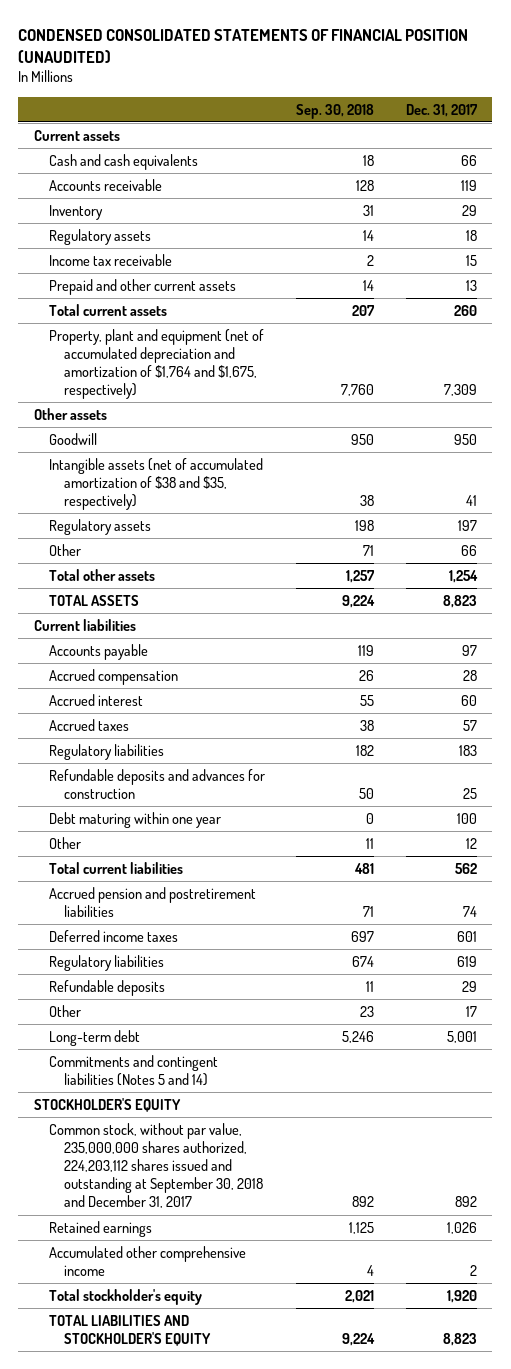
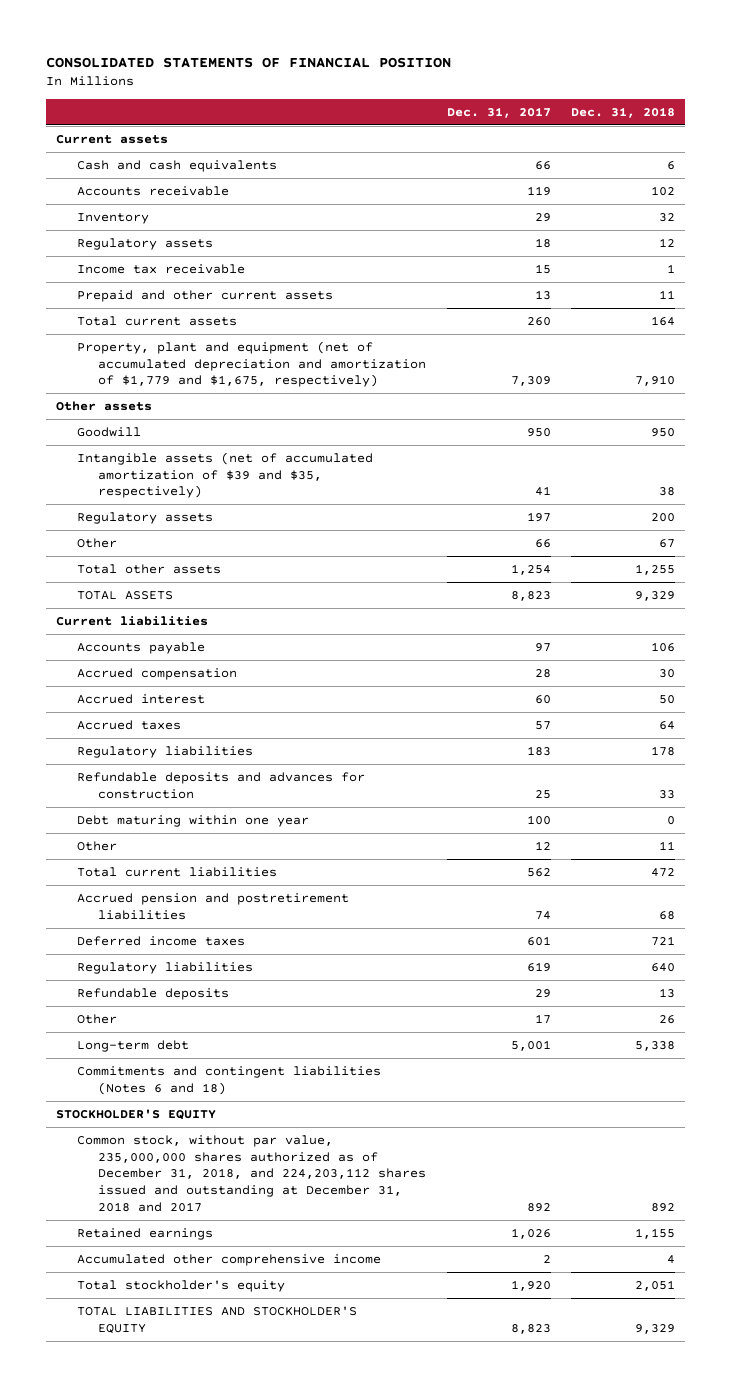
- CONDENSED CONSOLIDATED STATEMENTS OF FINANCIAL POSITION (UNAUDITED)
+ CONSOLIDATED STATEMENTS OF FINANCIAL POSITION
- | Sep. 30, 2018 | Dec. 31, 2017
+ | Dec. 31, 2017 | Dec. 31, 2018
- Property, plant and equipment (net of accumulated depreciation and amortization of $1,764 and $1,675, respectively) | 7,760 | 7,309
+ Property, plant and equipment (net of accumulated depreciation and amortization of $1,779 and $1,675, respectively) | 7,309 | 7,910
- Intangible assets (net of accumulated amortization of $38 and $35, respectively) | 38 | 41
+ Intangible assets (net of accumulated amortization of $39 and $35, respectively) | 41 | 38
- Commitments and contingent liabilities (Notes 5 and 14)
+ Commitments and contingent liabilities (Notes 6 and 18)
- Common stock, without par value, 235,000,000 shares authorized, 224,203,112 shares issued and outstanding at September 30, 2018 and December 31, 2017 | 892 | 892
+ Common stock, without par value, 235,000,000 shares authorized as of December 31, 2018, and 224,203,112 shares issued and outstanding at December 31, 2018 and 2017 | 892 | 892

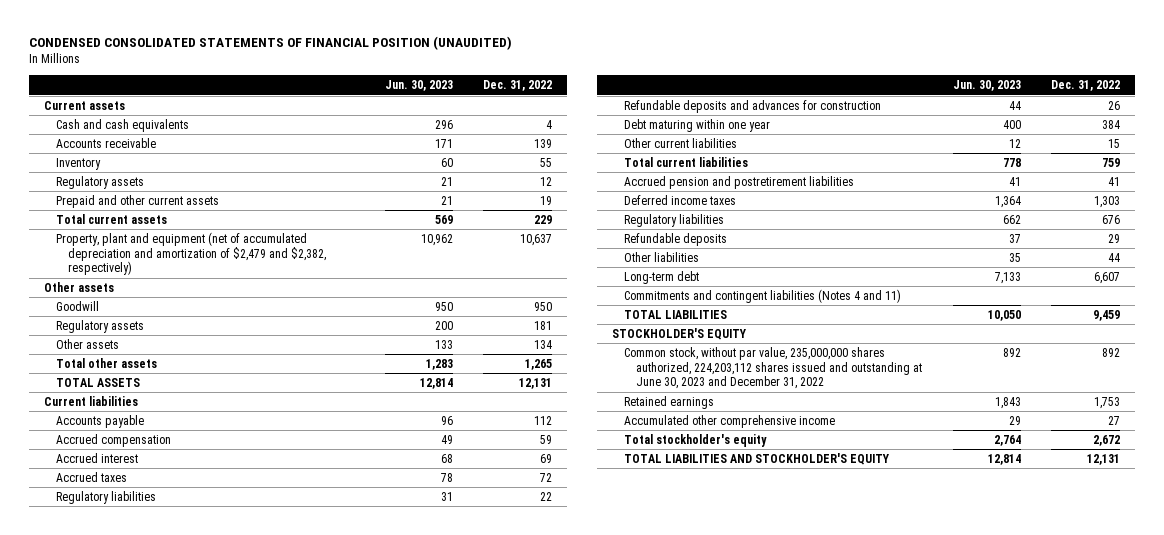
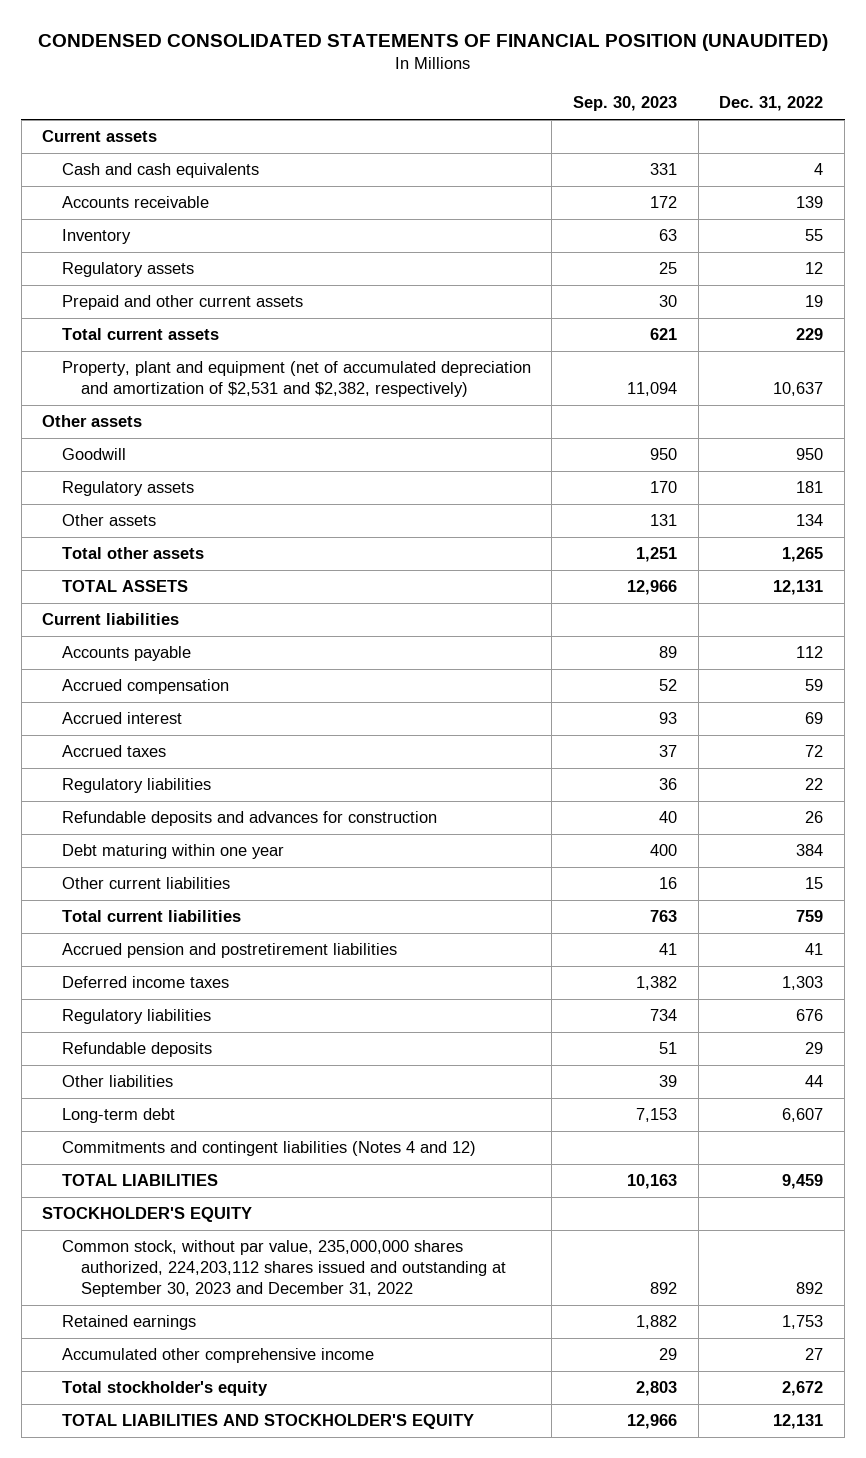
- | Jun. 30, 2023 | Dec. 31, 2022
+ | Sep. 30, 2023 | Dec. 31, 2022
- Property, plant and equipment (net of accumulated depreciation and amortization of $2,479 and $2,382, respectively) | 10,962 | 10,637
+ Property, plant and equipment (net of accumulated depreciation and amortization of $2,531 and $2,382, respectively) | 11,094 | 10,637
- Commitments and contingent liabilities (Notes 4 and 11)
+ Commitments and contingent liabilities (Notes 4 and 12)
- Common stock, without par value, 235,000,000 shares authorized, 224,203,112 shares issued and outstanding at June 30, 2023 and December 31, 2022 | 892 | 892
+ Common stock, without par value, 235,000,000 shares authorized, 224,203,112 shares issued and outstanding at September 30, 2023 and December 31, 2022 | 892 | 892

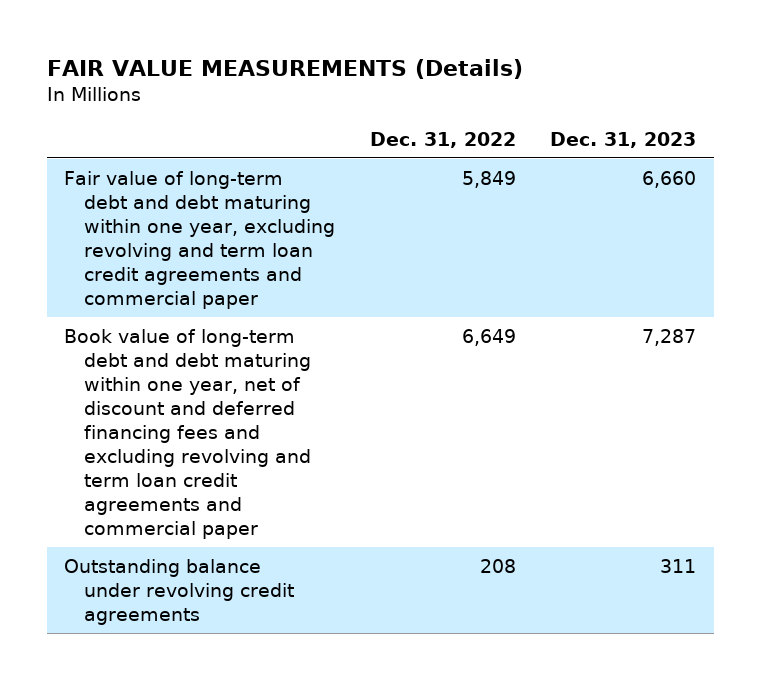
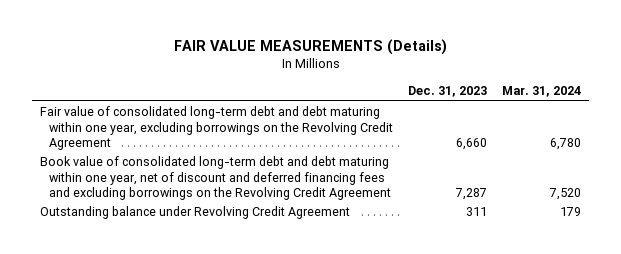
- | Dec. 31, 2022 | Dec. 31, 2023
+ | Dec. 31, 2023 | Mar. 31, 2024
- Fair value of long-term debt and debt maturing within one year, excluding revolving and term loan credit agreements and commercial paper | 5,849 | 6,660
- Book value of long-term debt and debt maturing within one year, net of discount and deferred financing fees and excluding revolving and term loan credit agreements and commercial paper | 6,649 | 7,287
- Outstanding balance under revolving credit agreements | 208 | 311
+ Fair value of consolidated long-term debt and debt maturing within one year, excluding borrowings on the Revolving Credit Agreement | 6,660 | 6,780
+ Book value of consolidated long-term debt and debt maturing within one year, net of discount and deferred financing fees and excluding borrowings on the Revolving Credit Agreement | 7,287 | 7,520
+ Outstanding balance under Revolving Credit Agreement | 311 | 179

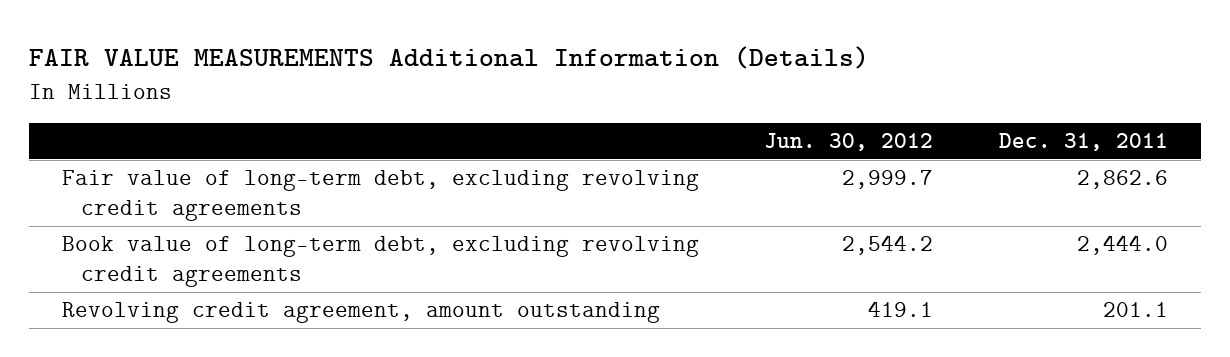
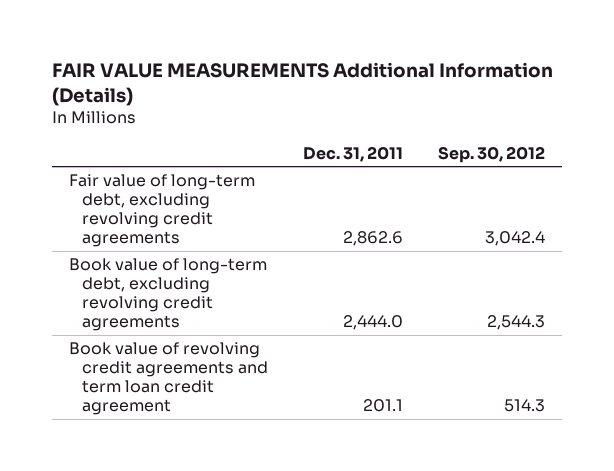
- | Jun. 30, 2012 | Dec. 31, 2011
+ | Dec. 31, 2011 | Sep. 30, 2012
- Revolving credit agreement, amount outstanding | 419.1 | 201.1
+ Book value of revolving credit agreements and term loan credit agreement | 201.1 | 514.3

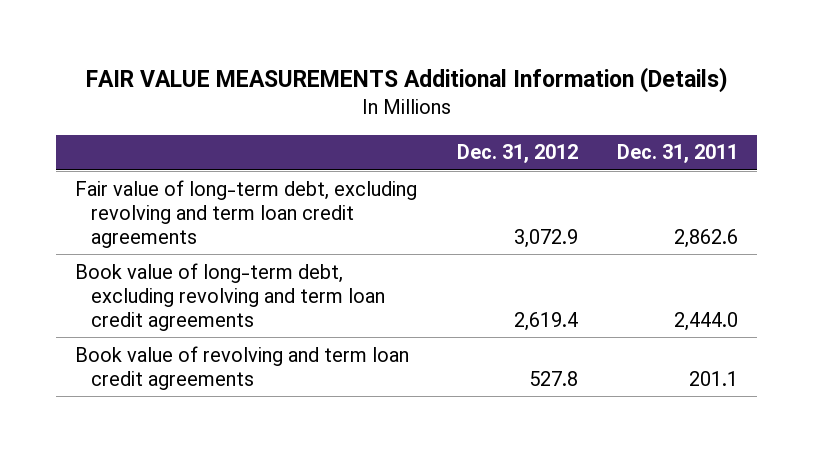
- | Dec. 31, 2011 | Sep. 30, 2012
+ | Dec. 31, 2012 | Dec. 31, 2011
- Fair value of long-term debt, excluding revolving credit agreements | 2,862.6 | 3,042.4
- Book value of long-term debt, excluding revolving credit agreements | 2,444.0 | 2,544.3
- Book value of revolving credit agreements and term loan credit agreement | 201.1 | 514.3
+ Fair value of long-term debt, excluding revolving and term loan credit agreements | 3,072.9 | 2,862.6
+ Book value of long-term debt, excluding revolving and term loan credit agreements | 2,619.4 | 2,444.0
+ Book value of revolving and term loan credit agreements | 527.8 | 201.1

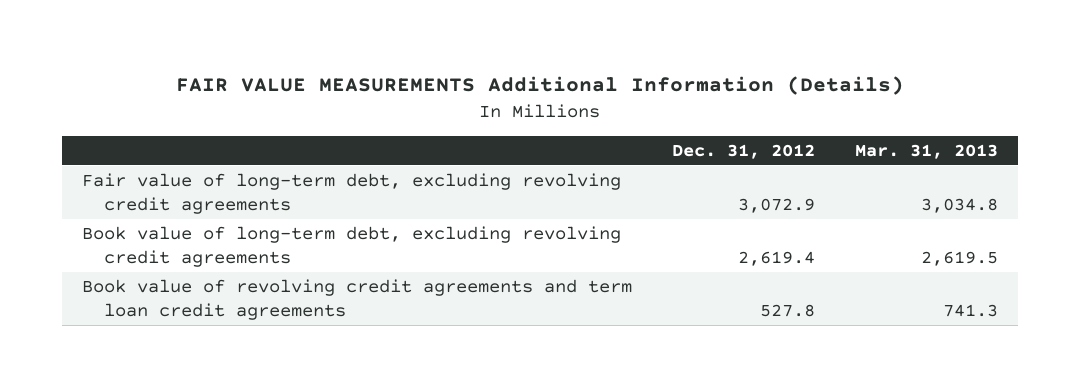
- | Dec. 31, 2012 | Dec. 31, 2011
+ | Dec. 31, 2012 | Mar. 31, 2013
- Fair value of long-term debt, excluding revolving and term loan credit agreements | 3,072.9 | 2,862.6
- Book value of long-term debt, excluding revolving and term loan credit agreements | 2,619.4 | 2,444.0
- Book value of revolving and term loan credit agreements | 527.8 | 201.1
+ Fair value of long-term debt, excluding revolving credit agreements | 3,072.9 | 3,034.8
+ Book value of long-term debt, excluding revolving credit agreements | 2,619.4 | 2,619.5
+ Book value of revolving credit agreements and term loan credit agreements | 527.8 | 741.3

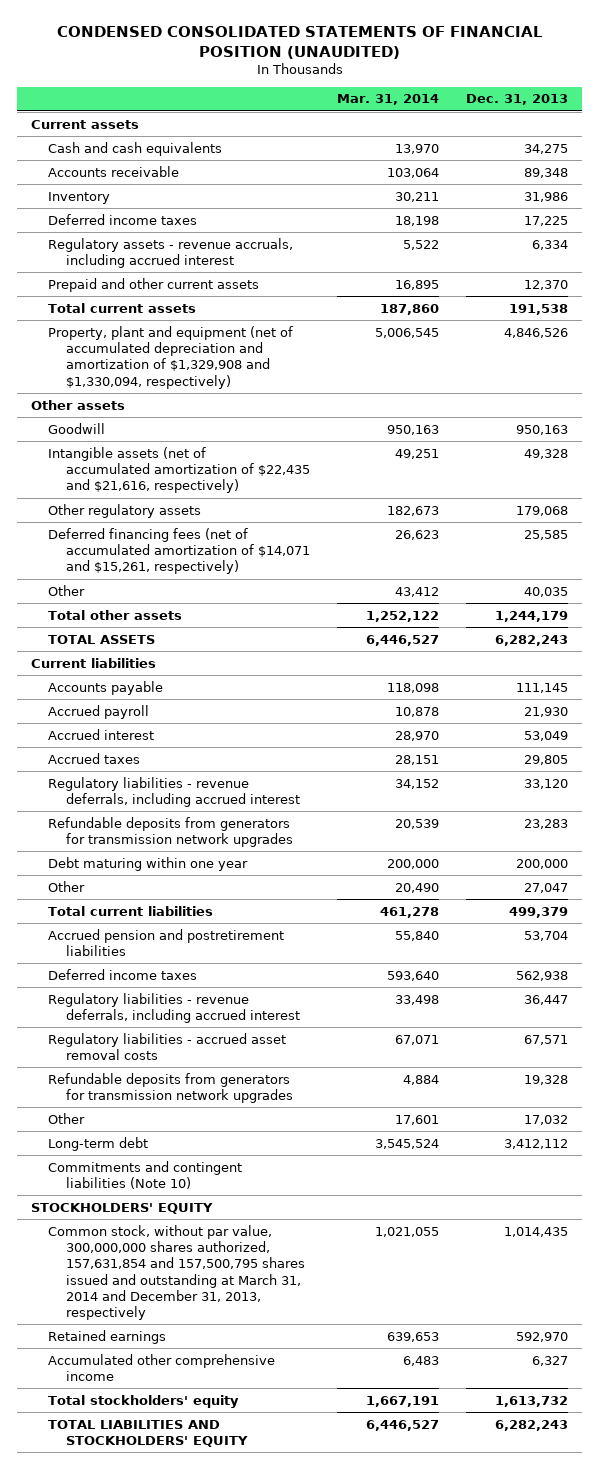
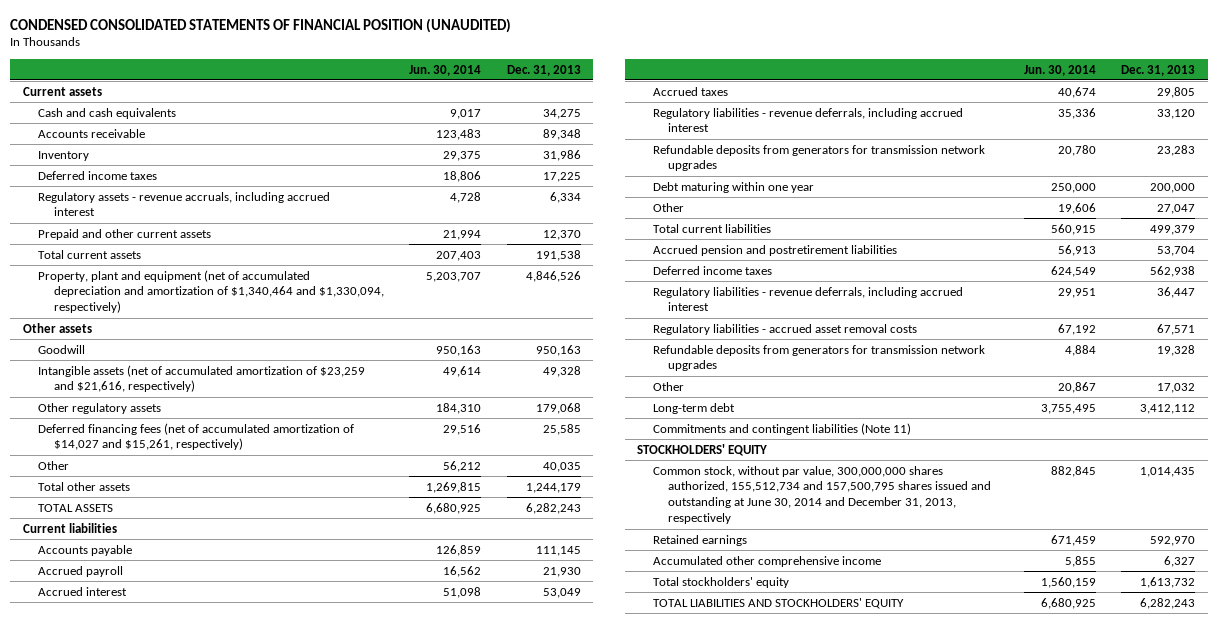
- | Mar. 31, 2014 | Dec. 31, 2013
+ | Jun. 30, 2014 | Dec. 31, 2013
- Property, plant and equipment (net of accumulated depreciation and amortization of $1,329,908 and $1,330,094, respectively) | 5,006,545 | 4,846,526
+ Property, plant and equipment (net of accumulated depreciation and amortization of $1,340,464 and $1,330,094, respectively) | 5,203,707 | 4,846,526
- Intangible assets (net of accumulated amortization of $22,435 and $21,616, respectively) | 49,251 | 49,328
+ Intangible assets (net of accumulated amortization of $23,259 and $21,616, respectively) | 49,614 | 49,328
- Deferred financing fees (net of accumulated amortization of $14,071 and $15,261, respectively) | 26,623 | 25,585
+ Deferred financing fees (net of accumulated amortization of $14,027 and $15,261, respectively) | 29,516 | 25,585
- Commitments and contingent liabilities (Note 10)
+ Commitments and contingent liabilities (Note 11)
- Common stock, without par value, 300,000,000 shares authorized, 157,631,854 and 157,500,795 shares issued and outstanding at March 31, 2014 and December 31, 2013, respectively | 1,021,055 | 1,014,435
+ Common stock, without par value, 300,000,000 shares authorized, 155,512,734 and 157,500,795 shares issued and outstanding at June 30, 2014 and December 31, 2013, respectively | 882,845 | 1,014,435

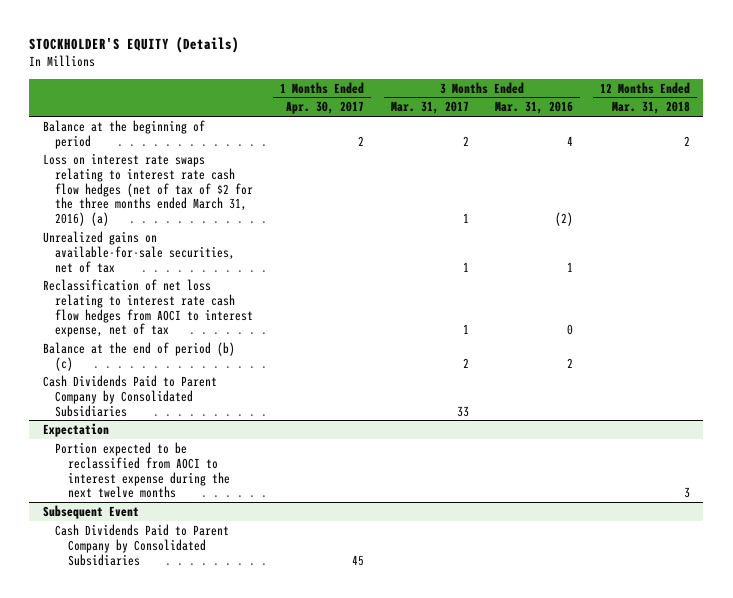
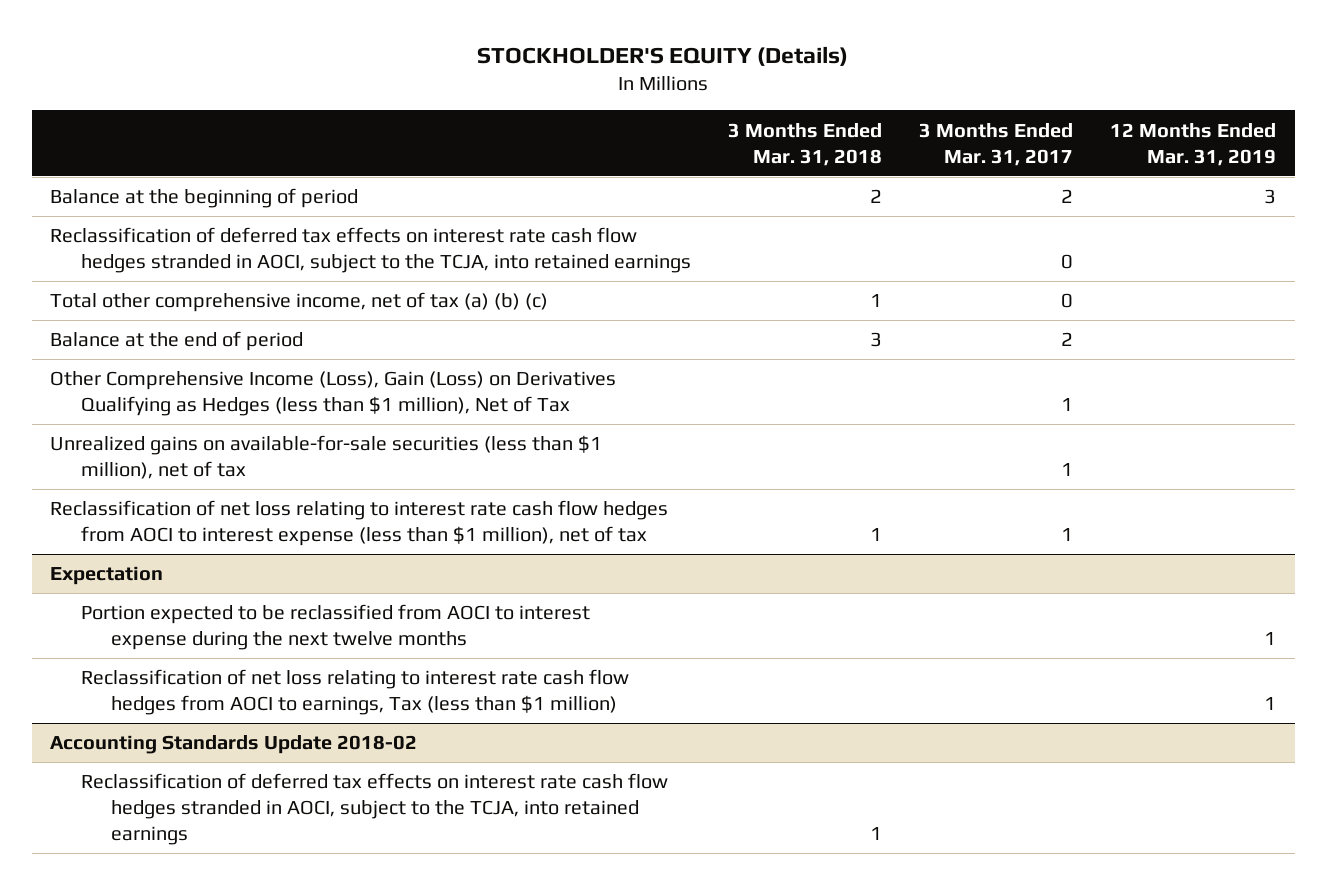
- | 1 Months Ended Apr. 30, 2017 | 3 Months Ended Mar. 31, 2017 | 3 Months Ended Mar. 31, 2016 | 12 Months Ended Mar. 31, 2018
+ | 3 Months Ended Mar. 31, 2018 | 3 Months Ended Mar. 31, 2017 | 12 Months Ended Mar. 31, 2019
- Loss on interest rate swaps relating to interest rate cash flow hedges (net of tax of $2 for the three months ended March 31, 2016) (a) | | 1 | (2) |
- Unrealized gains on available-for-sale securities, net of tax | | 1 | 1 |
- Reclassification of net loss relating to interest rate cash flow hedges from AOCI to interest expense, net of tax | | 1 | 0 |
- Balance at the end of period (b) (c) | | 2 | 2 |
- Cash Dividends Paid to Parent Company by Consolidated Subsidiaries | | 33 | |
+ Reclassification of deferred tax effects on interest rate cash flow hedges stranded in AOCI, subject to the TCJA, into retained earnings | | 0 |
+ Total other comprehensive income, net of tax (a) (b) (c) | 1 | 0 |
+ Balance at the end of period | 3 | 2 |
+ Other Comprehensive Income (Loss), Gain (Loss) on Derivatives Qualifying as Hedges (less than $1 million), Net of Tax | | 1 |
+ Unrealized gains on available-for-sale securities (less than $1 million), net of tax | | 1 |
+ Reclassification of net loss relating to interest rate cash flow hedges from AOCI to interest expense (less than $1 million), net of tax | 1 | 1 |
- Subsequent Event
- Cash Dividends Paid to Parent Company by Consolidated Subsidiaries | 45 | | |
@ Expectation
+ Reclassification of net loss relating to interest rate cash flow hedges from AOCI to earnings, Tax (less than $1 million) | | | 1
+ Accounting Standards Update 2018-02
+ Reclassification of deferred tax effects on interest rate cash flow hedges stranded in AOCI, subject to the TCJA, into retained earnings | 1 | |

